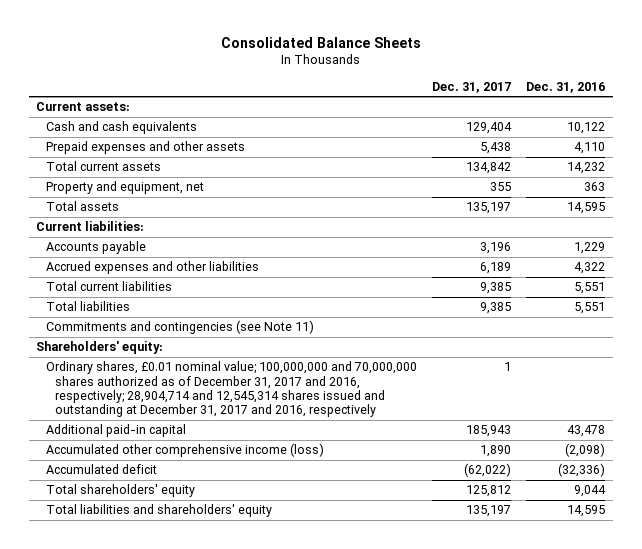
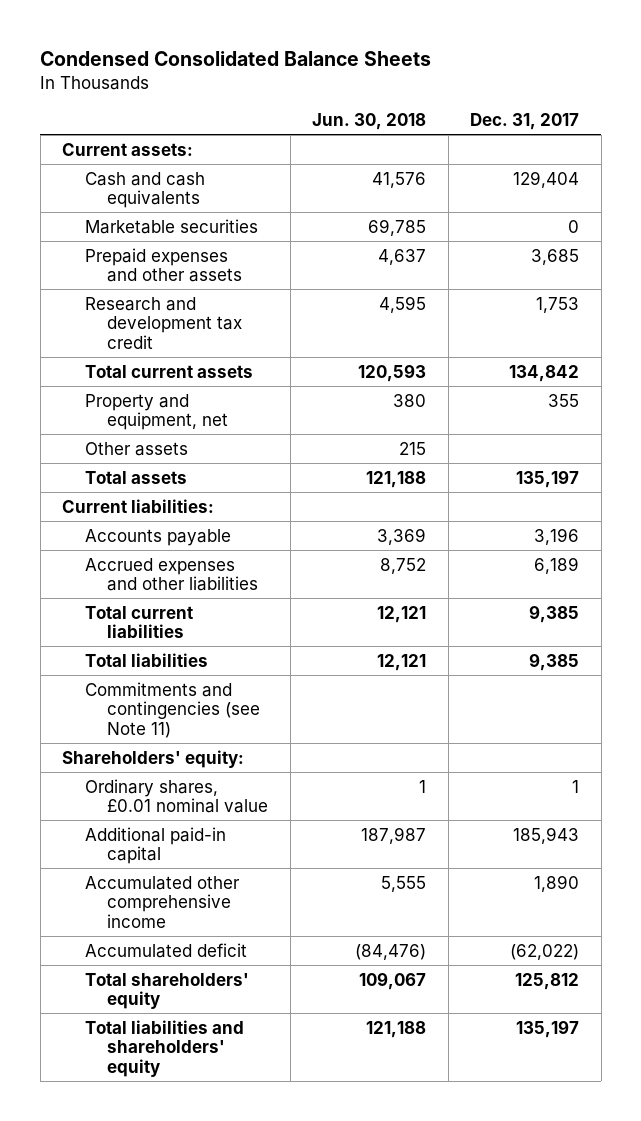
- Consolidated Balance Sheets
+ Condensed Consolidated Balance Sheets
- | Dec. 31, 2017 | Dec. 31, 2016
+ | Jun. 30, 2018 | Dec. 31, 2017
- Prepaid expenses and other assets | 5,438 | 4,110
+ Marketable securities | 69,785 | 0
+ Prepaid expenses and other assets | 4,637 | 3,685
+ Research and development tax credit | 4,595 | 1,753
+ Other assets | 215 |
- Ordinary shares, £0.01 nominal value; 100,000,000 and 70,000,000 shares authorized as of December 31, 2017 and 2016, respectively; 28,904,714 and 12,545,314 shares issued and outstanding at December 31, 2017 and 2016, respectively | 1 |
+ Ordinary shares, £0.01 nominal value | 1 | 1
- Accumulated other comprehensive income (loss) | 1,890 | (2,098)
+ Accumulated other comprehensive income | 5,555 | 1,890

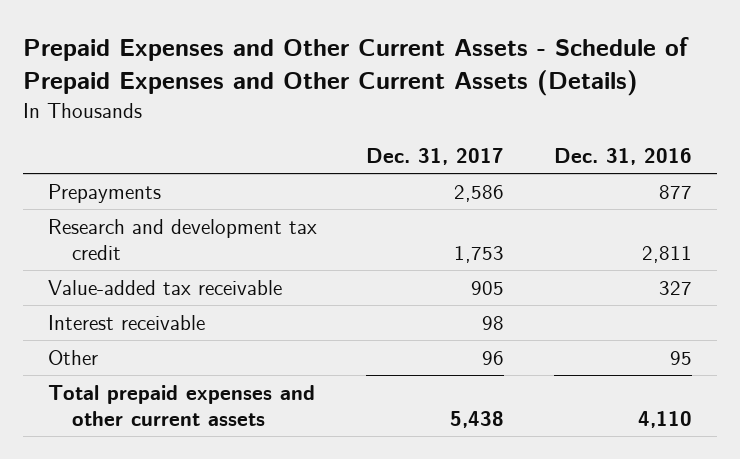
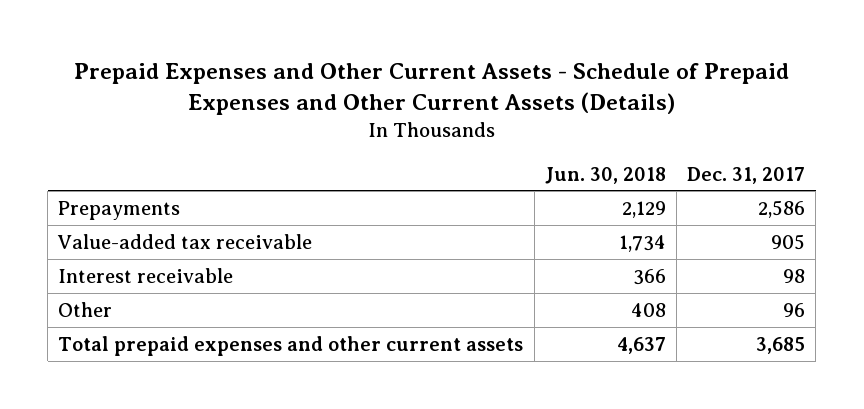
- | Dec. 31, 2017 | Dec. 31, 2016
+ | Jun. 30, 2018 | Dec. 31, 2017
- Research and development tax credit | 1,753 | 2,811
- Total prepaid expenses and other current assets | 5,438 | 4,110
+ Total prepaid expenses and other current assets | 4,637 | 3,685

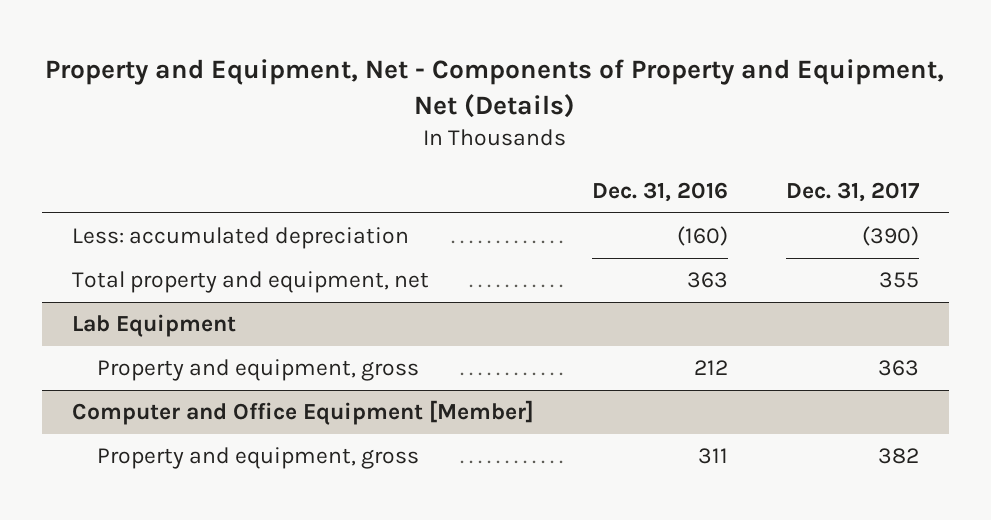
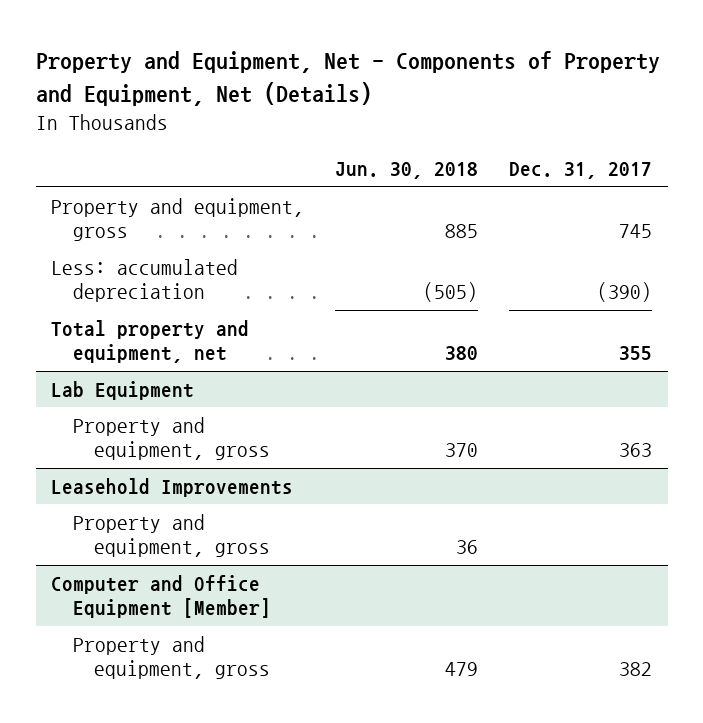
- | Dec. 31, 2016 | Dec. 31, 2017
+ | Jun. 30, 2018 | Dec. 31, 2017
+ Property and equipment, gross | 885 | 745
+ Leasehold Improvements
+ Property and equipment, gross | 36 |

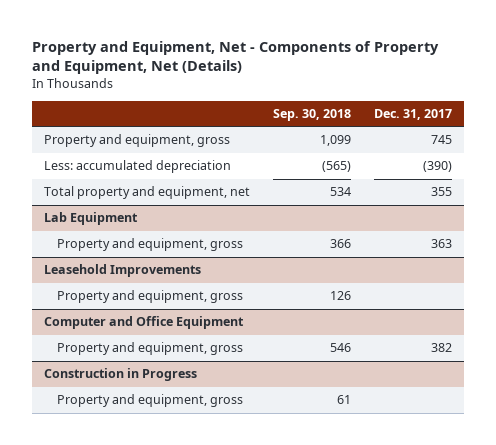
- | Jun. 30, 2018 | Dec. 31, 2017
+ | Sep. 30, 2018 | Dec. 31, 2017
- Computer and Office Equipment [Member]
+ Computer and Office Equipment
+ Construction in Progress
+ Property and equipment, gross | 61 |

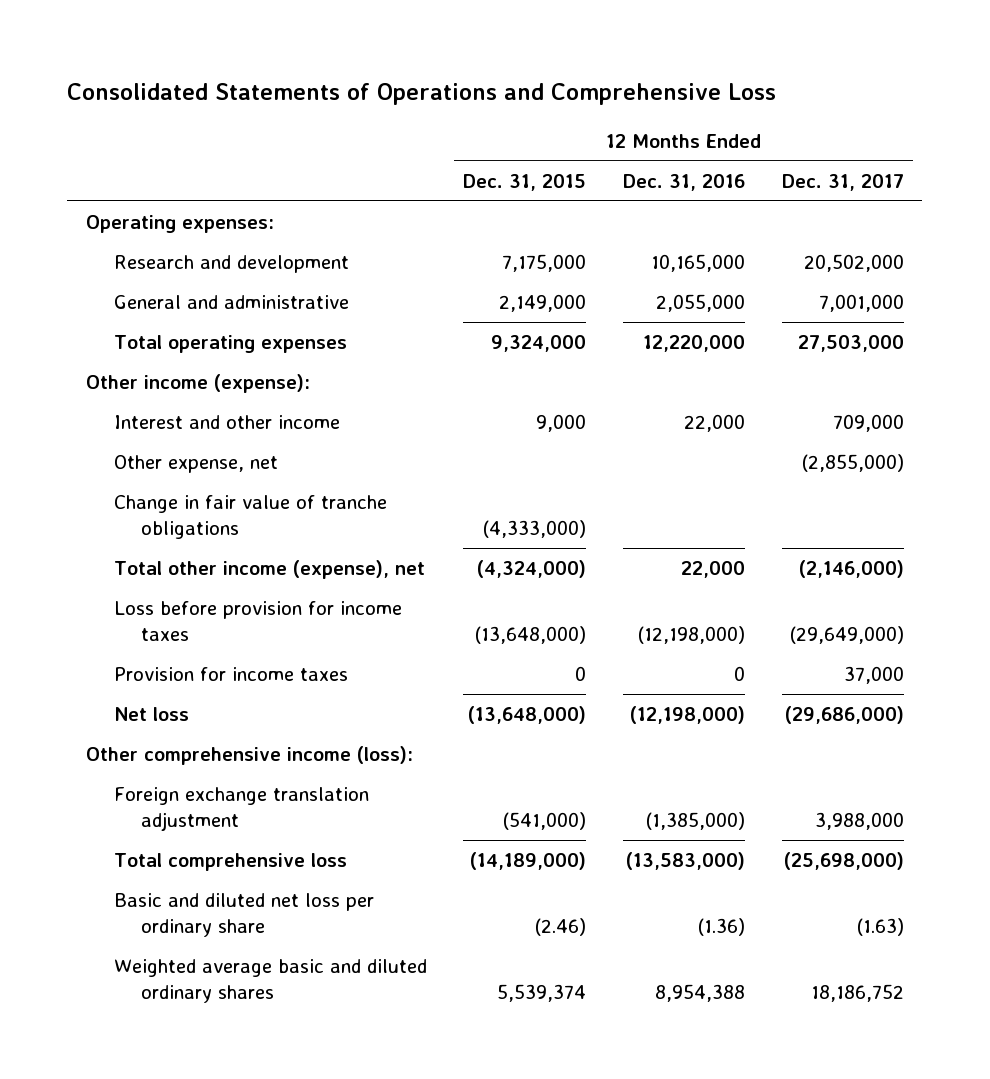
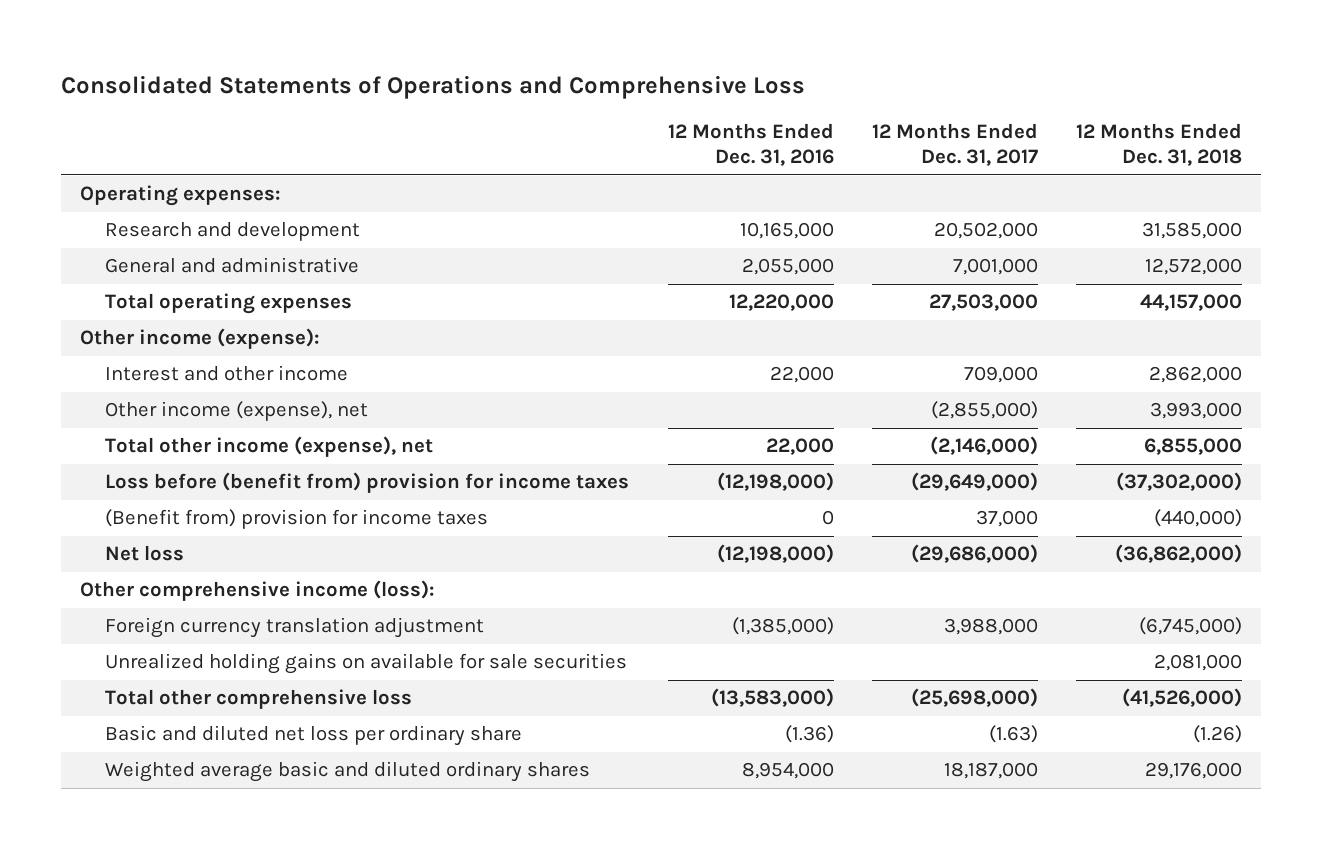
- | 12 Months Ended Dec. 31, 2015 | 12 Months Ended Dec. 31, 2016 | 12 Months Ended Dec. 31, 2017
+ | 12 Months Ended Dec. 31, 2016 | 12 Months Ended Dec. 31, 2017 | 12 Months Ended Dec. 31, 2018
- Other expense, net | | | (2,855,000)
- Change in fair value of tranche obligations | (4,333,000) | |
+ Other income (expense), net | | (2,855,000) | 3,993,000
- Loss before provision for income taxes | (13,648,000) | (12,198,000) | (29,649,000)
- Provision for income taxes | 0 | 0 | 37,000
+ Loss before (benefit from) provision for income taxes | (12,198,000) | (29,649,000) | (37,302,000)
+ (Benefit from) provision for income taxes | 0 | 37,000 | (440,000)
- Foreign exchange translation adjustment | (541,000) | (1,385,000) | 3,988,000
- Total comprehensive loss | (14,189,000) | (13,583,000) | (25,698,000)
+ Foreign currency translation adjustment | (1,385,000) | 3,988,000 | (6,745,000)
+ Unrealized holding gains on available for sale securities | | | 2,081,000
+ Total other comprehensive loss | (13,583,000) | (25,698,000) | (41,526,000)
- Weighted average basic and diluted ordinary shares | 5,539,374 | 8,954,388 | 18,186,752
+ Weighted average basic and diluted ordinary shares | 8,954,000 | 18,187,000 | 29,176,000

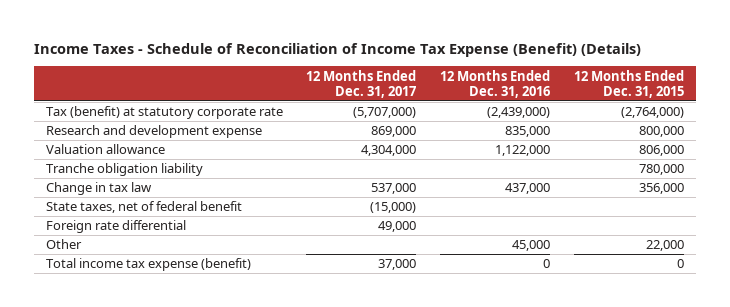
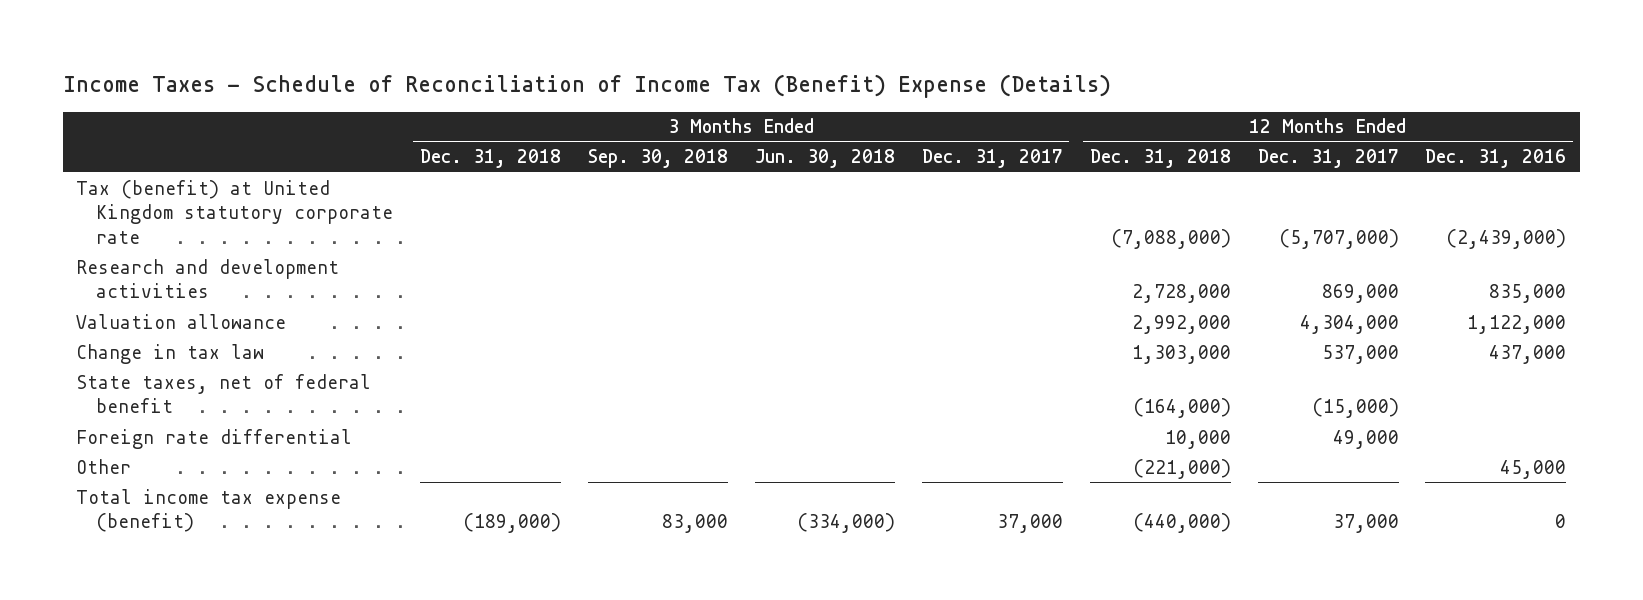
- Income Taxes - Schedule of Reconciliation of Income Tax Expense (Benefit) (Details)
+ Income Taxes - Schedule of Reconciliation of Income Tax (Benefit) Expense (Details)
- | 12 Months Ended Dec. 31, 2017 | 12 Months Ended Dec. 31, 2016 | 12 Months Ended Dec. 31, 2015
+ | 3 Months Ended Dec. 31, 2018 | 3 Months Ended Sep. 30, 2018 | 3 Months Ended Jun. 30, 2018 | 3 Months Ended Dec. 31, 2017 | 12 Months Ended Dec. 31, 2018 | 12 Months Ended Dec. 31, 2017 | 12 Months Ended Dec. 31, 2016
- Tax (benefit) at statutory corporate rate | (5,707,000) | (2,439,000) | (2,764,000)
- Research and development expense | 869,000 | 835,000 | 800,000
+ Tax (benefit) at United Kingdom statutory corporate rate | | | | | (7,088,000) | (5,707,000) | (2,439,000)
+ Research and development activities | | | | | 2,728,000 | 869,000 | 835,000
- Tranche obligation liability | | | 780,000

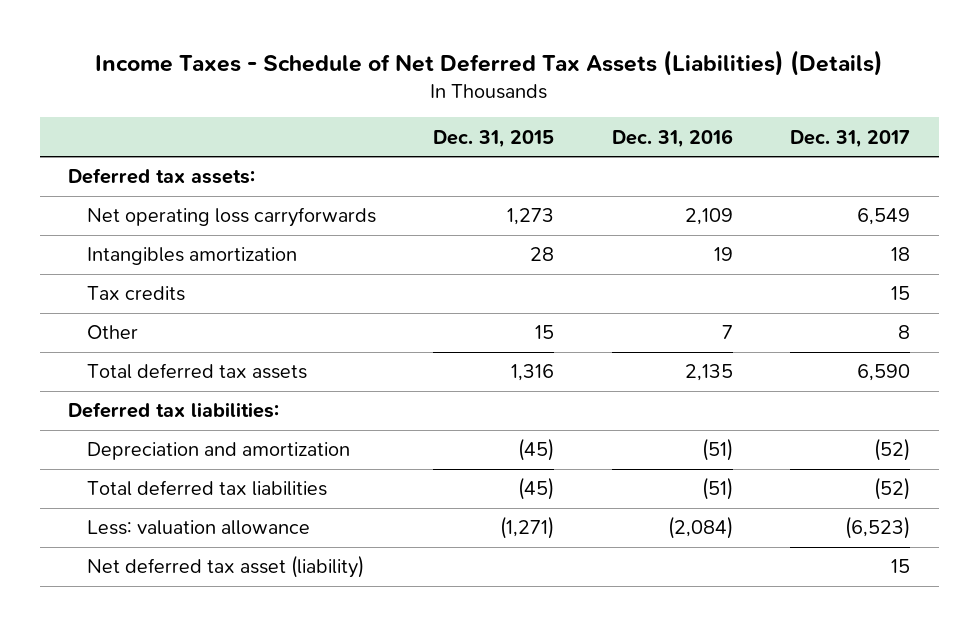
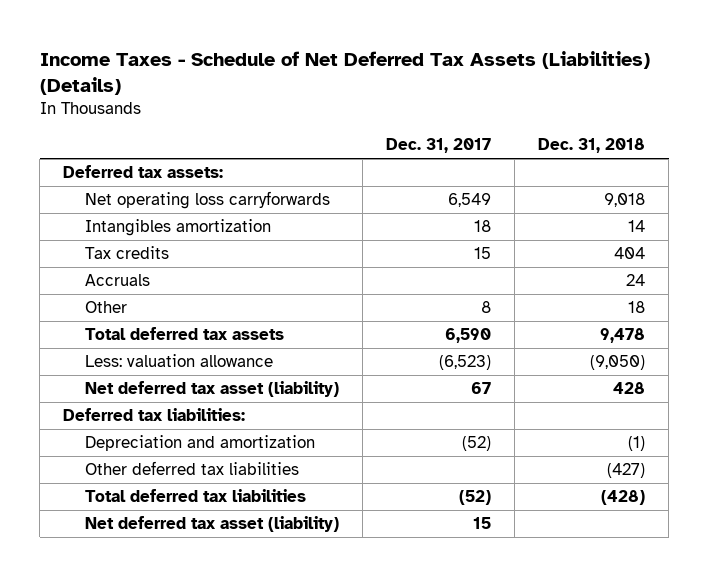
- | Dec. 31, 2015 | Dec. 31, 2016 | Dec. 31, 2017
+ | Dec. 31, 2017 | Dec. 31, 2018
+ Accruals | | 24
moved up: Less: valuation allowance | (6,523) | (9,050)
+ Net deferred tax asset (liability) | 67 | 428
+ Other deferred tax liabilities | | (427)

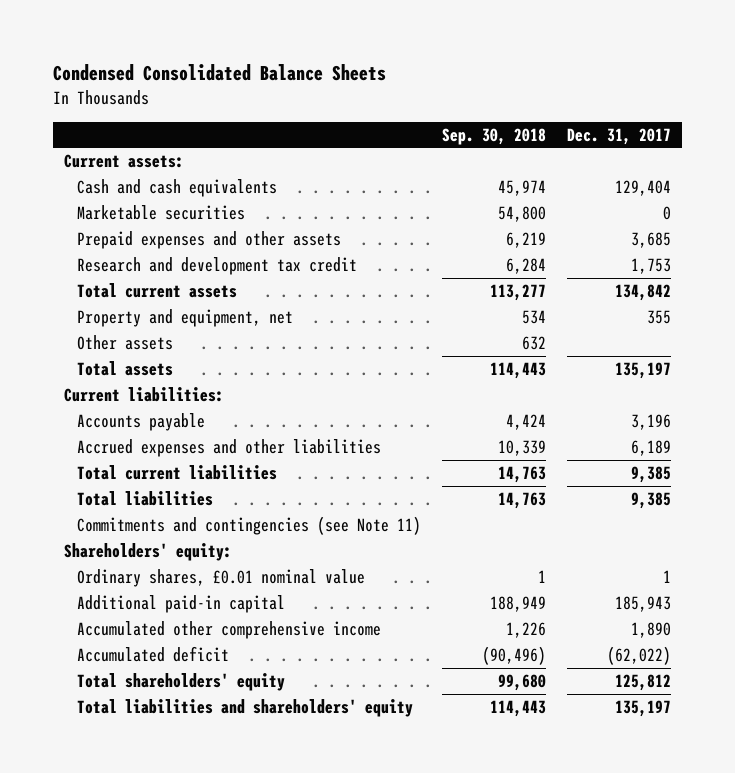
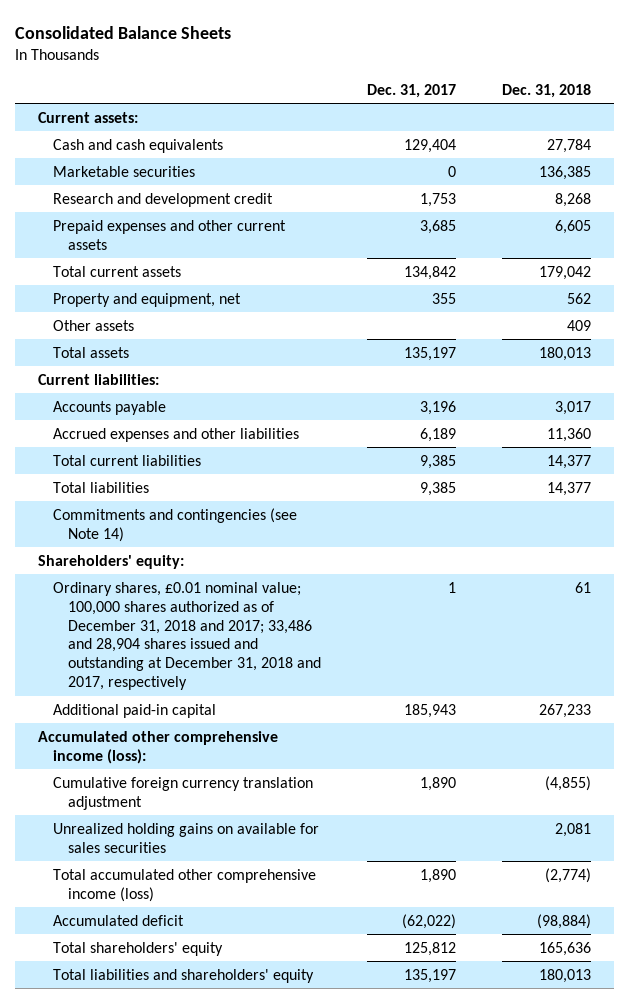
- Condensed Consolidated Balance Sheets
+ Consolidated Balance Sheets
- | Sep. 30, 2018 | Dec. 31, 2017
+ | Dec. 31, 2017 | Dec. 31, 2018
- Prepaid expenses and other assets | 6,219 | 3,685
- Research and development tax credit | 6,284 | 1,753
+ Research and development credit | 1,753 | 8,268
+ Prepaid expenses and other current assets | 3,685 | 6,605
- Commitments and contingencies (see Note 11)
+ Commitments and contingencies (see Note 14)
- Ordinary shares, £0.01 nominal value | 1 | 1
+ Ordinary shares, £0.01 nominal value; 100,000 shares authorized as of December 31, 2018 and 2017; 33,486 and 28,904 shares issued and outstanding at December 31, 2018 and 2017, respectively | 1 | 61
- Accumulated other comprehensive income | 1,226 | 1,890
+ Accumulated other comprehensive income (loss):
+ Cumulative foreign currency translation adjustment | 1,890 | (4,855)
+ Unrealized holding gains on available for sales securities | | 2,081
+ Total accumulated other comprehensive income (loss) | 1,890 | (2,774)

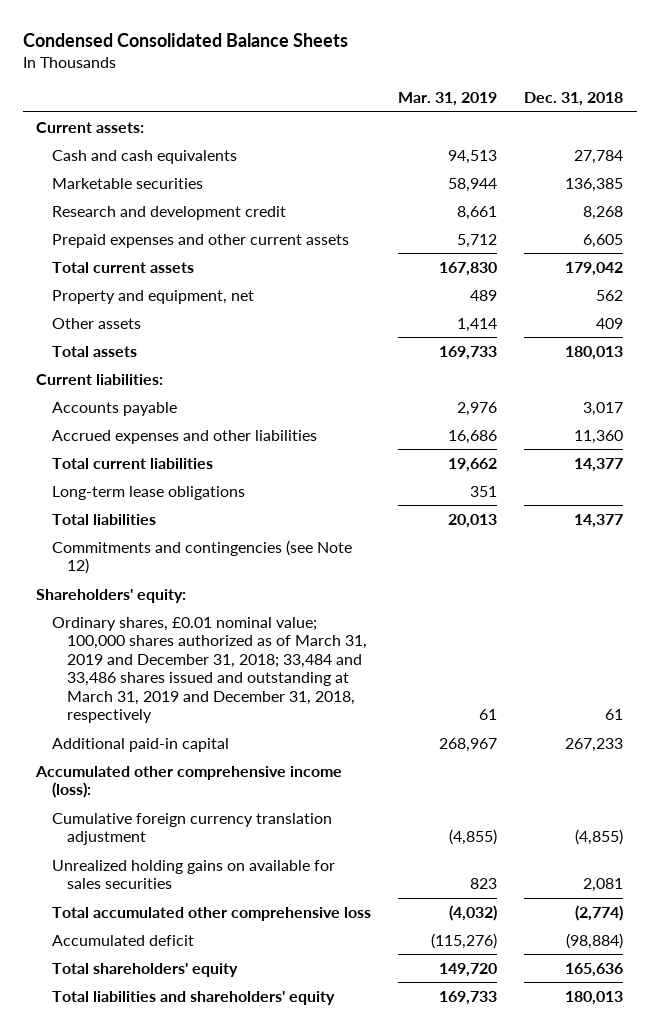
- Consolidated Balance Sheets
+ Condensed Consolidated Balance Sheets
- | Dec. 31, 2017 | Dec. 31, 2018
+ | Mar. 31, 2019 | Dec. 31, 2018
+ Long-term lease obligations | 351 |
- Commitments and contingencies (see Note 14)
+ Commitments and contingencies (see Note 12)
- Ordinary shares, £0.01 nominal value; 100,000 shares authorized as of December 31, 2018 and 2017; 33,486 and 28,904 shares issued and outstanding at December 31, 2018 and 2017, respectively | 1 | 61
+ Ordinary shares, £0.01 nominal value; 100,000 shares authorized as of March 31, 2019 and December 31, 2018; 33,484 and 33,486 shares issued and outstanding at March 31, 2019 and December 31, 2018, respectively | 61 | 61
- Total accumulated other comprehensive income (loss) | 1,890 | (2,774)
+ Total accumulated other comprehensive loss | (4,032) | (2,774)

